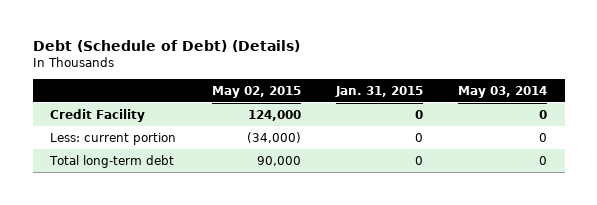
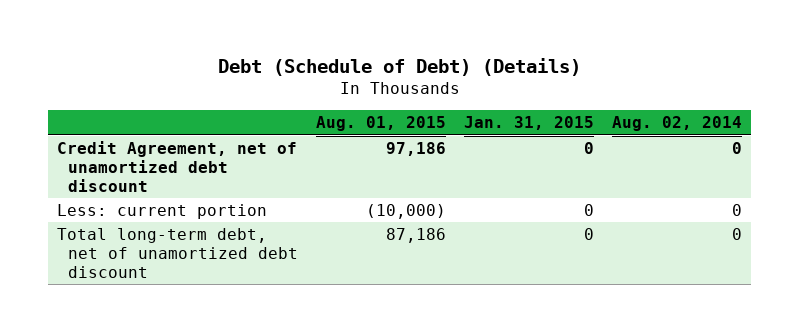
- | May 02, 2015 | Jan. 31, 2015 | May 03, 2014
+ | Aug. 01, 2015 | Jan. 31, 2015 | Aug. 02, 2014
- Credit Facility | 124,000 | 0 | 0
+ Credit Agreement, net of unamortized debt discount | 97,186 | 0 | 0
- Total long-term debt | 90,000 | 0 | 0
+ Total long-term debt, net of unamortized debt discount | 87,186 | 0 | 0

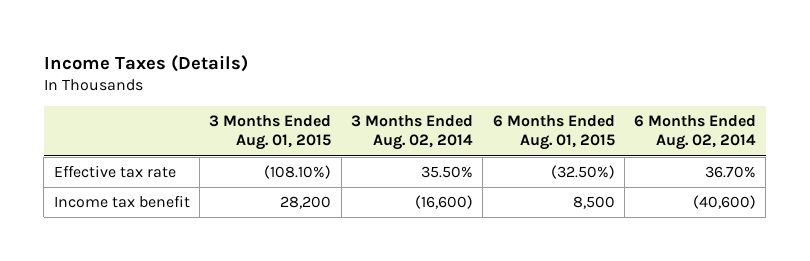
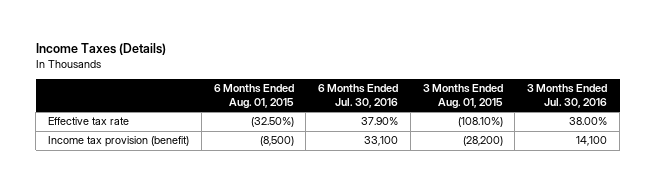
- | 3 Months Ended Aug. 01, 2015 | 3 Months Ended Aug. 02, 2014 | 6 Months Ended Aug. 01, 2015 | 6 Months Ended Aug. 02, 2014
+ | 6 Months Ended Aug. 01, 2015 | 6 Months Ended Jul. 30, 2016 | 3 Months Ended Aug. 01, 2015 | 3 Months Ended Jul. 30, 2016
- Income tax benefit | 28,200 | (16,600) | 8,500 | (40,600)
+ Income tax provision (benefit) | (8,500) | 33,100 | (28,200) | 14,100

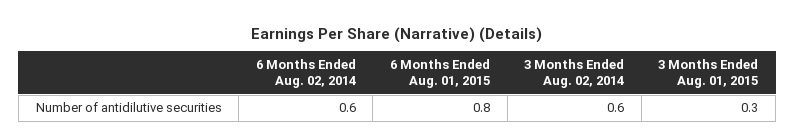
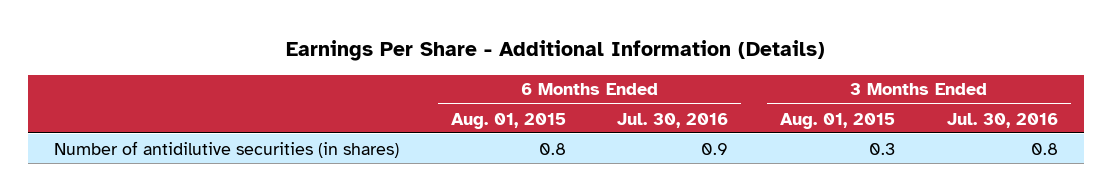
- Earnings Per Share (Narrative) (Details)
+ Earnings Per Share - Additional Information (Details)
- | 6 Months Ended Aug. 02, 2014 | 6 Months Ended Aug. 01, 2015 | 3 Months Ended Aug. 02, 2014 | 3 Months Ended Aug. 01, 2015
+ | 6 Months Ended Aug. 01, 2015 | 6 Months Ended Jul. 30, 2016 | 3 Months Ended Aug. 01, 2015 | 3 Months Ended Jul. 30, 2016
- Number of antidilutive securities | 0.6 | 0.8 | 0.6 | 0.3
+ Number of antidilutive securities (in shares) | 0.8 | 0.9 | 0.3 | 0.8

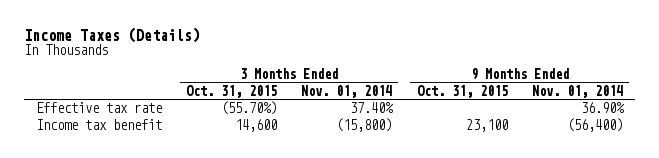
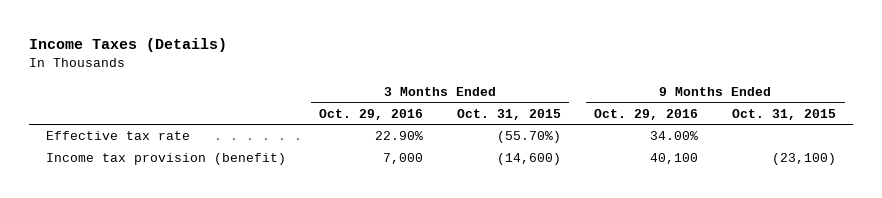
- | 3 Months Ended Oct. 31, 2015 | 3 Months Ended Nov. 01, 2014 | 9 Months Ended Oct. 31, 2015 | 9 Months Ended Nov. 01, 2014
+ | 3 Months Ended Oct. 29, 2016 | 3 Months Ended Oct. 31, 2015 | 9 Months Ended Oct. 29, 2016 | 9 Months Ended Oct. 31, 2015
- Income tax benefit | 14,600 | (15,800) | 23,100 | (56,400)
+ Income tax provision (benefit) | 7,000 | (14,600) | 40,100 | (23,100)

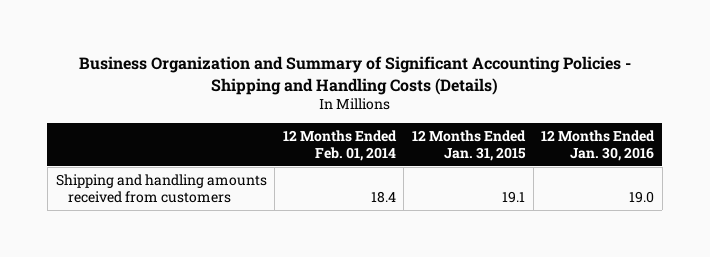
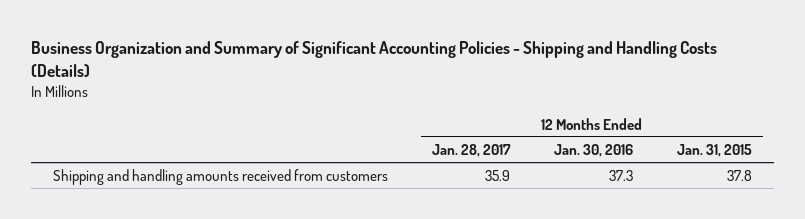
- | 12 Months Ended Feb. 01, 2014 | 12 Months Ended Jan. 31, 2015 | 12 Months Ended Jan. 30, 2016
+ | 12 Months Ended Jan. 28, 2017 | 12 Months Ended Jan. 30, 2016 | 12 Months Ended Jan. 31, 2015
- Shipping and handling amounts received from customers | 18.4 | 19.1 | 19.0
+ Shipping and handling amounts received from customers | 35.9 | 37.3 | 37.8

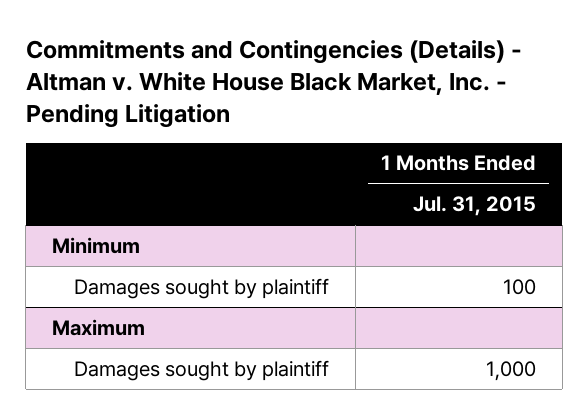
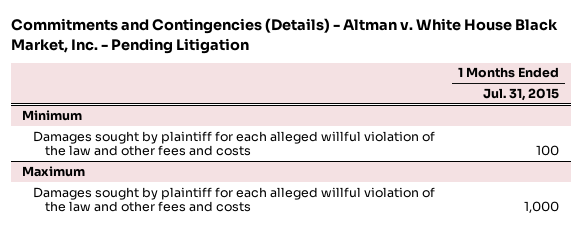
@ Minimum
- Damages sought by plaintiff | 100
+ Damages sought by plaintiff for each alleged willful violation of the law and other fees and costs | 100
@ Maximum
- Damages sought by plaintiff | 1,000
+ Damages sought by plaintiff for each alleged willful violation of the law and other fees and costs | 1,000

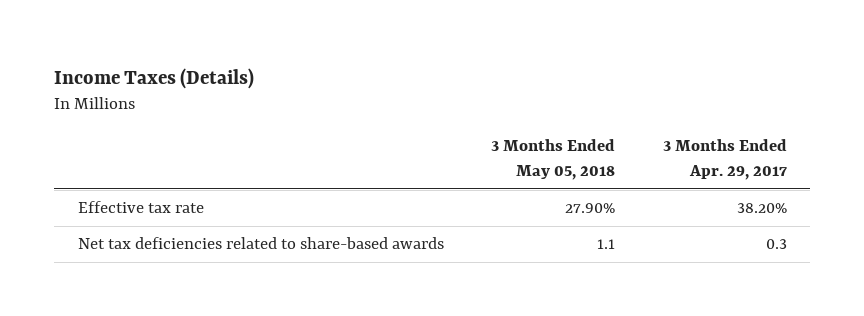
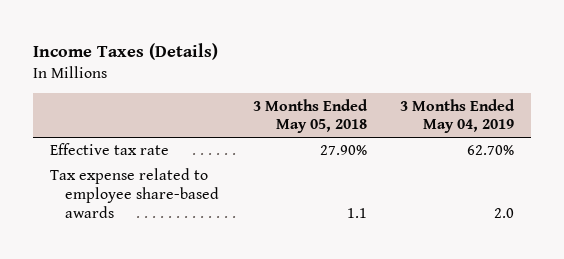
- | 3 Months Ended May 05, 2018 | 3 Months Ended Apr. 29, 2017
+ | 3 Months Ended May 05, 2018 | 3 Months Ended May 04, 2019
- Net tax deficiencies related to share-based awards | 1.1 | 0.3
+ Tax expense related to employee share-based awards | 1.1 | 2.0

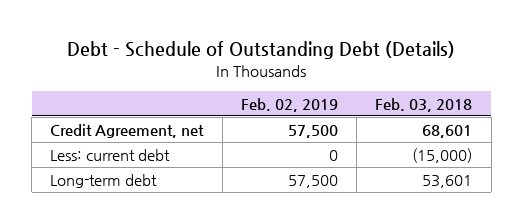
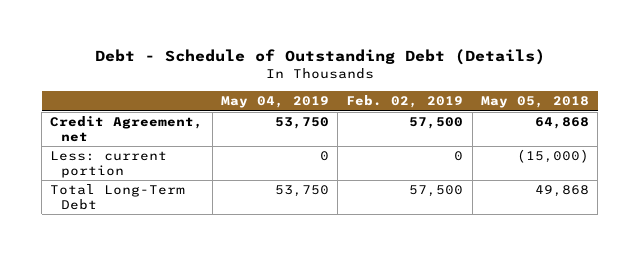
- | Feb. 02, 2019 | Feb. 03, 2018
+ | May 04, 2019 | Feb. 02, 2019 | May 05, 2018
- Less: current debt | 0 | (15,000)
- Long-term debt | 57,500 | 53,601
+ Less: current portion | 0 | 0 | (15,000)
+ Total Long-Term Debt | 53,750 | 57,500 | 49,868

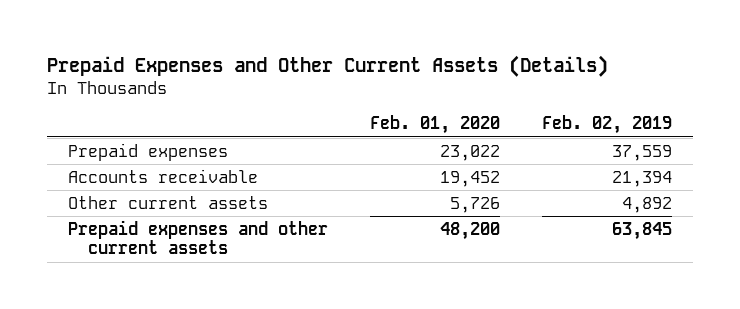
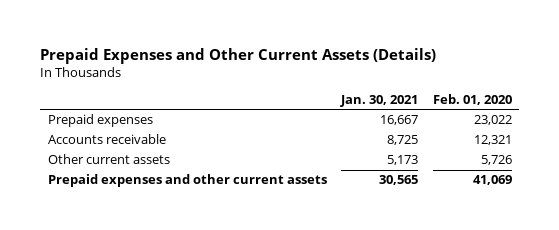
- | Feb. 01, 2020 | Feb. 02, 2019
+ | Jan. 30, 2021 | Feb. 01, 2020
- Accounts receivable | 19,452 | 21,394
+ Accounts receivable | 8,725 | 12,321
- Prepaid expenses and other current assets | 48,200 | 63,845
+ Prepaid expenses and other current assets | 30,565 | 41,069

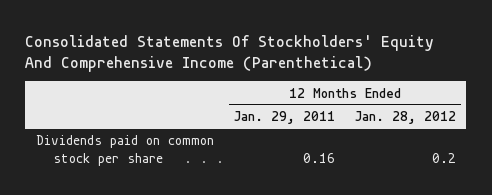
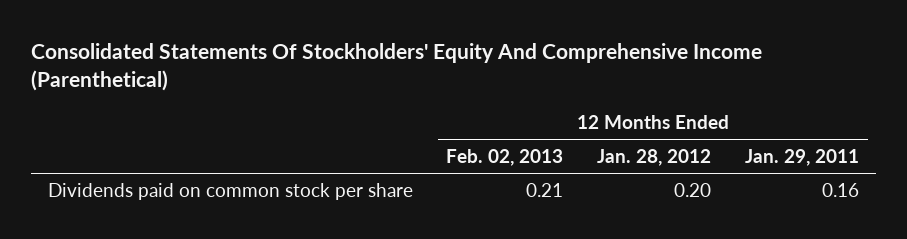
- | 12 Months Ended Jan. 29, 2011 | 12 Months Ended Jan. 28, 2012
+ | 12 Months Ended Feb. 02, 2013 | 12 Months Ended Jan. 28, 2012 | 12 Months Ended Jan. 29, 2011
- Dividends paid on common stock per share | 0.16 | 0.2
+ Dividends paid on common stock per share | 0.21 | 0.20 | 0.16

